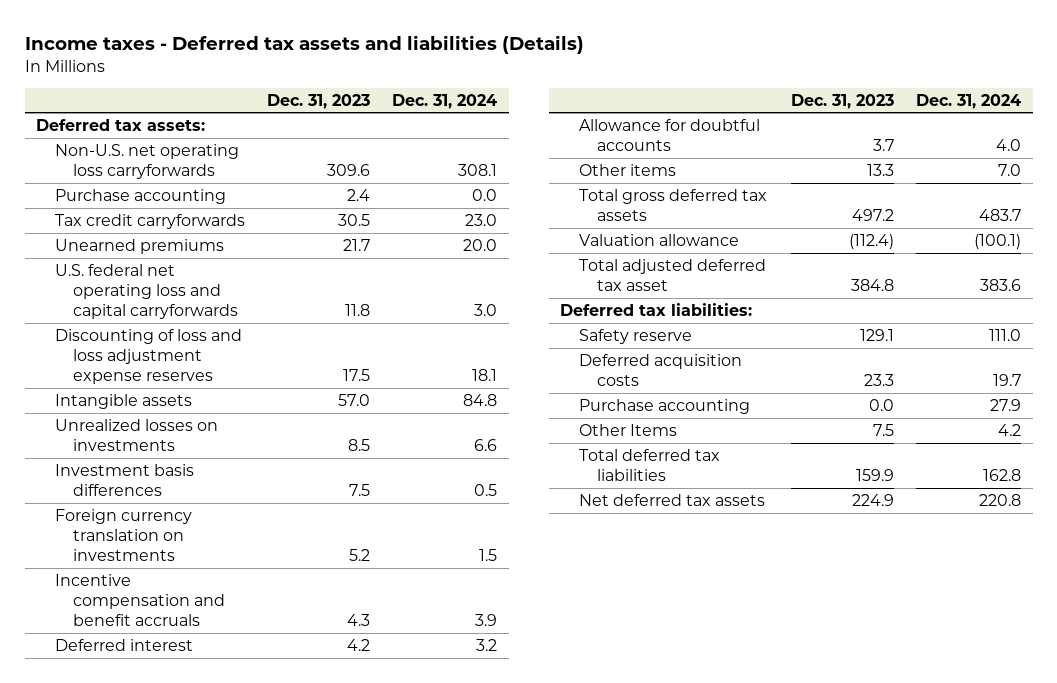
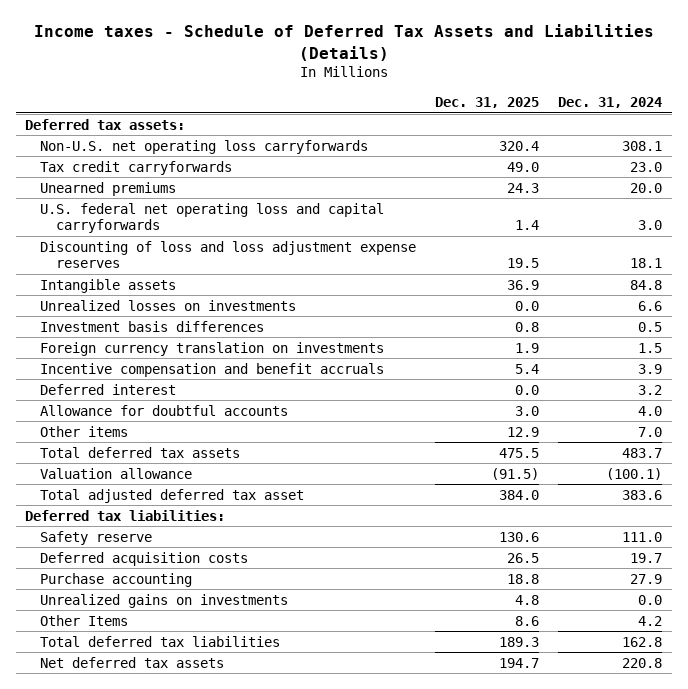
- Income taxes - Deferred tax assets and liabilities (Details)
+ Income taxes - Schedule of Deferred Tax Assets and Liabilities (Details)
- | Dec. 31, 2023 | Dec. 31, 2024
+ | Dec. 31, 2025 | Dec. 31, 2024
- Purchase accounting | 2.4 | 0.0
- Total gross deferred tax assets | 497.2 | 483.7
+ Total deferred tax assets | 475.5 | 483.7
+ Unrealized gains on investments | 4.8 | 0.0

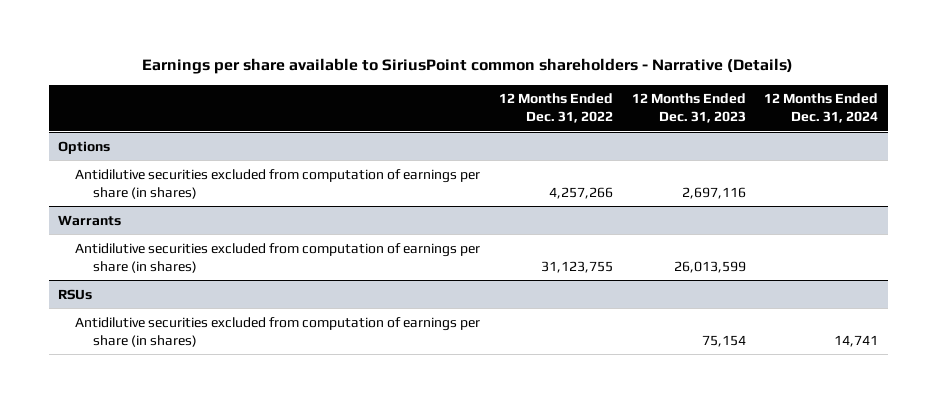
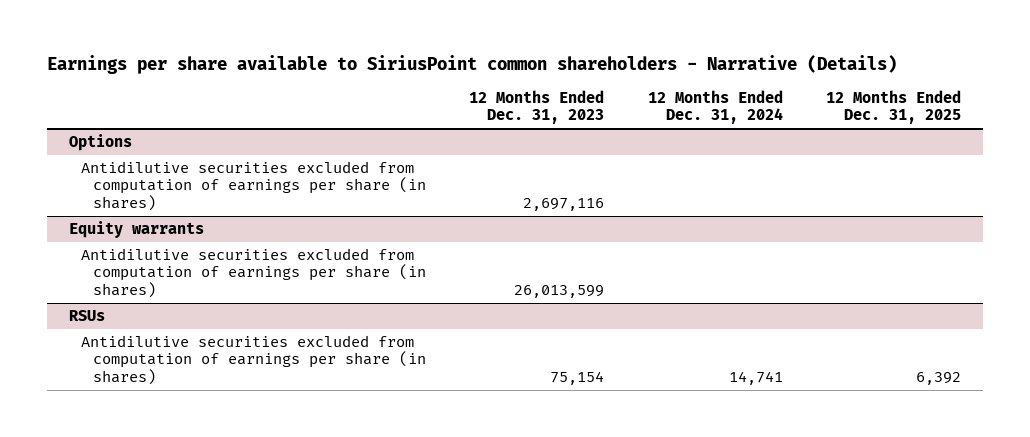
- | 12 Months Ended Dec. 31, 2022 | 12 Months Ended Dec. 31, 2023 | 12 Months Ended Dec. 31, 2024
+ | 12 Months Ended Dec. 31, 2023 | 12 Months Ended Dec. 31, 2024 | 12 Months Ended Dec. 31, 2025
- Warrants
+ Equity warrants

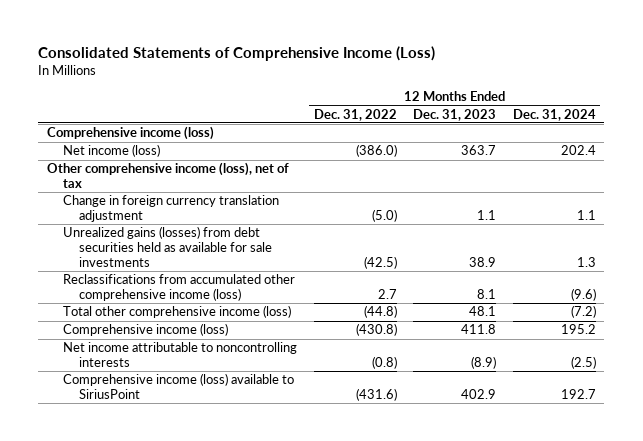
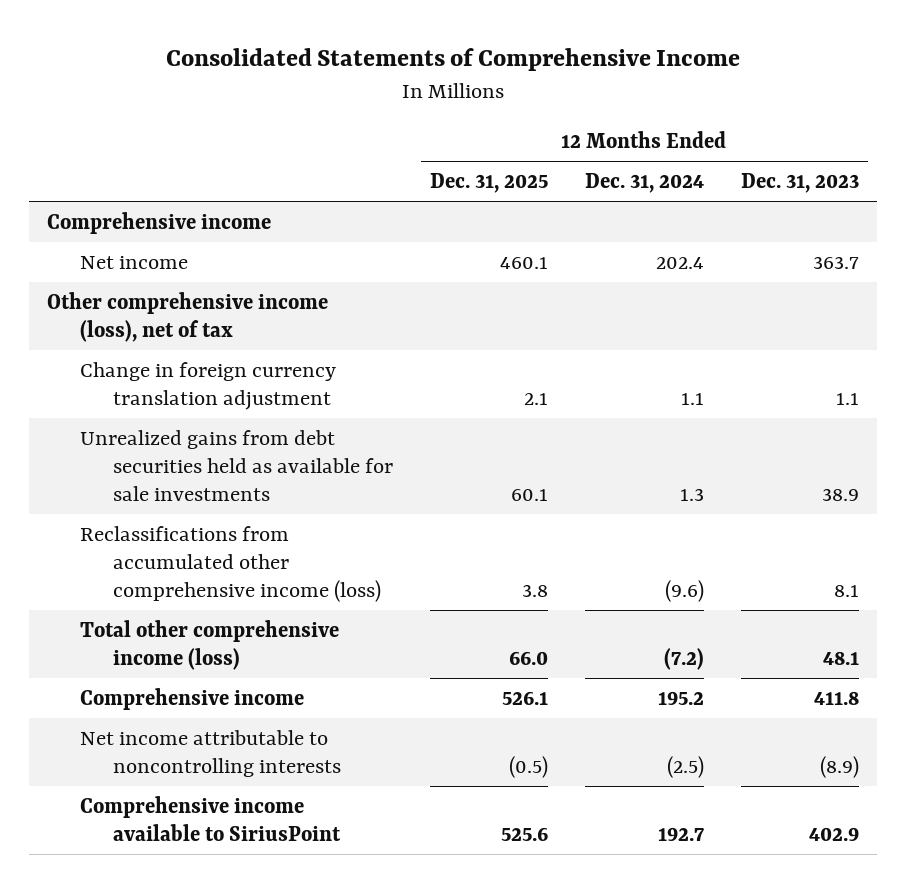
- Consolidated Statements of Comprehensive Income (Loss)
+ Consolidated Statements of Comprehensive Income
- | 12 Months Ended Dec. 31, 2022 | 12 Months Ended Dec. 31, 2023 | 12 Months Ended Dec. 31, 2024
+ | 12 Months Ended Dec. 31, 2025 | 12 Months Ended Dec. 31, 2024 | 12 Months Ended Dec. 31, 2023
- Comprehensive income (loss)
- Net income (loss) | (386.0) | 363.7 | 202.4
+ Comprehensive income
+ Net income | 460.1 | 202.4 | 363.7
- Unrealized gains (losses) from debt securities held as available for sale investments | (42.5) | 38.9 | 1.3
+ Unrealized gains from debt securities held as available for sale investments | 60.1 | 1.3 | 38.9
- Comprehensive income (loss) | (430.8) | 411.8 | 195.2
+ Comprehensive income | 526.1 | 195.2 | 411.8
- Comprehensive income (loss) available to SiriusPoint | (431.6) | 402.9 | 192.7
+ Comprehensive income available to SiriusPoint | 525.6 | 192.7 | 402.9

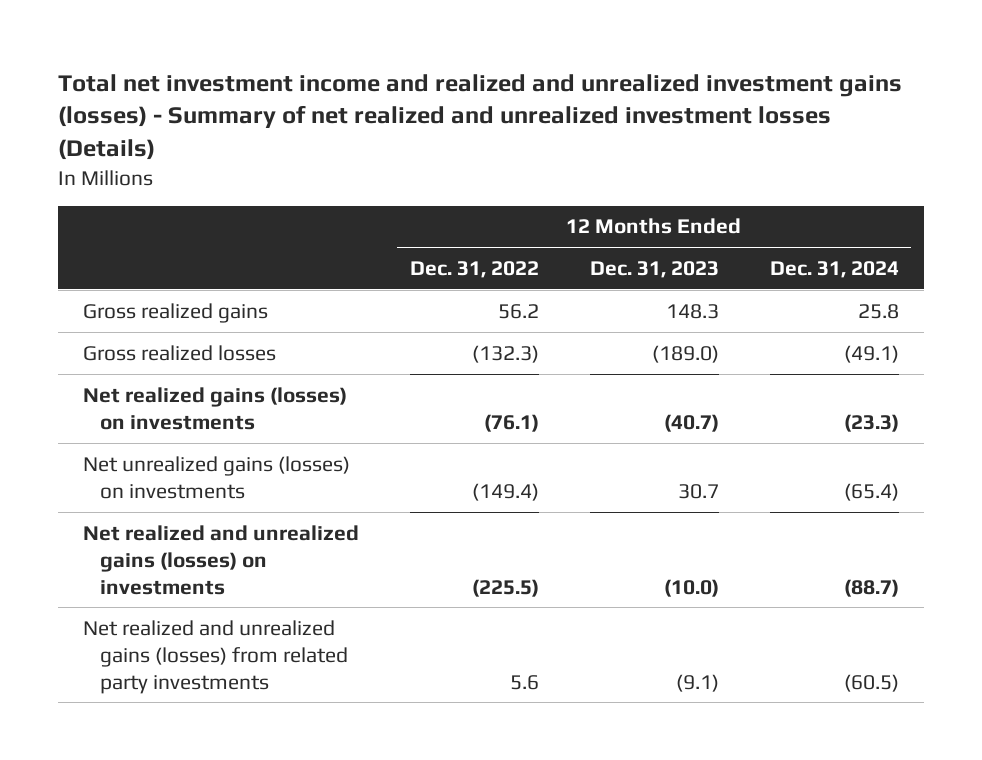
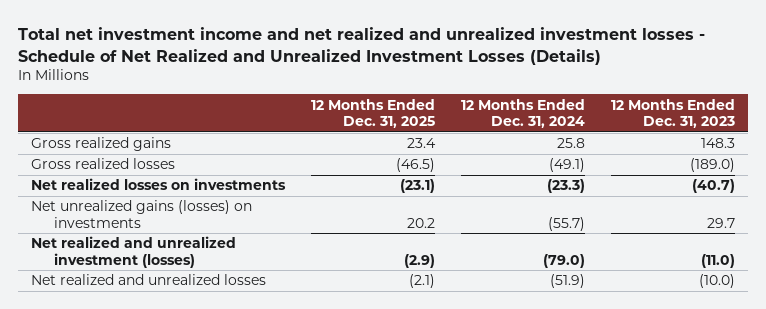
- Total net investment income and realized and unrealized investment gains (losses) - Summary of net realized and unrealized investment losses (Details)
+ Total net investment income and net realized and unrealized investment losses - Schedule of Net Realized and Unrealized Investment Losses (Details)
- | 12 Months Ended Dec. 31, 2022 | 12 Months Ended Dec. 31, 2023 | 12 Months Ended Dec. 31, 2024
+ | 12 Months Ended Dec. 31, 2025 | 12 Months Ended Dec. 31, 2024 | 12 Months Ended Dec. 31, 2023
- Net realized gains (losses) on investments | (76.1) | (40.7) | (23.3)
- Net unrealized gains (losses) on investments | (149.4) | 30.7 | (65.4)
- Net realized and unrealized gains (losses) on investments | (225.5) | (10.0) | (88.7)
- Net realized and unrealized gains (losses) from related party investments | 5.6 | (9.1) | (60.5)
+ Net realized losses on investments | (23.1) | (23.3) | (40.7)
+ Net unrealized gains (losses) on investments | 20.2 | (55.7) | 29.7
+ Net realized and unrealized investment (losses) | (2.9) | (79.0) | (11.0)
+ Net realized and unrealized losses | (2.1) | (51.9) | (10.0)

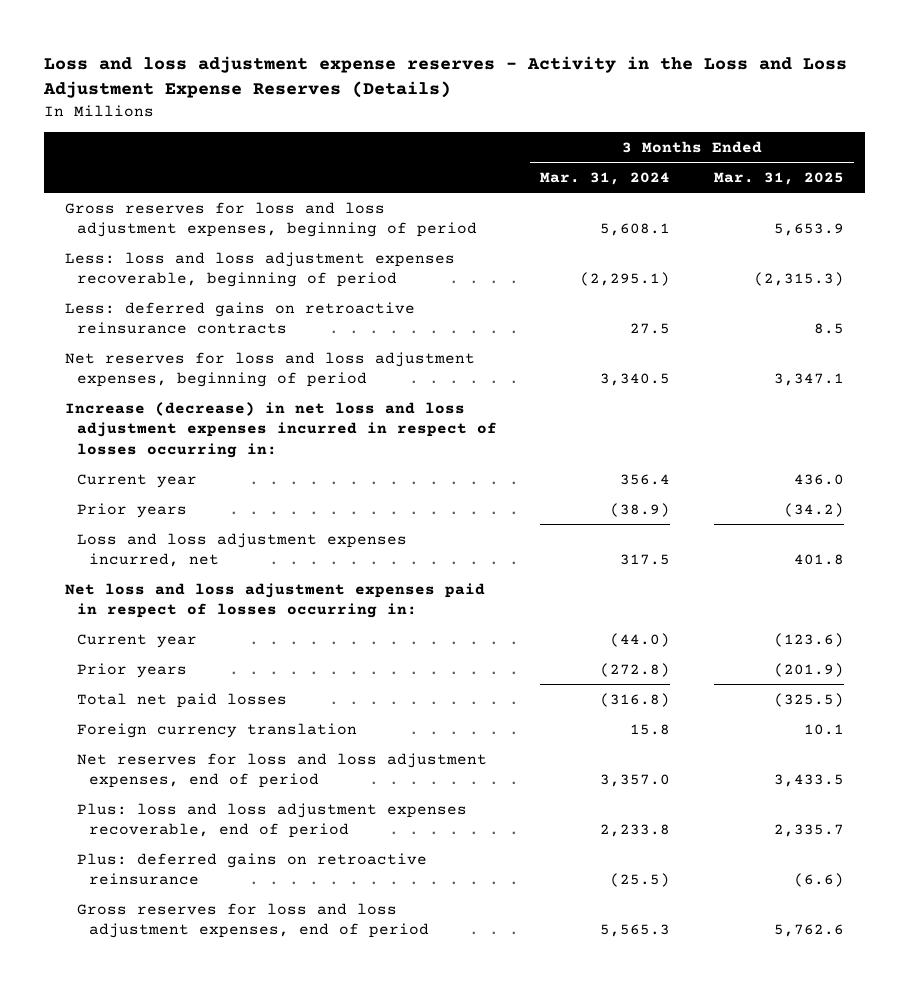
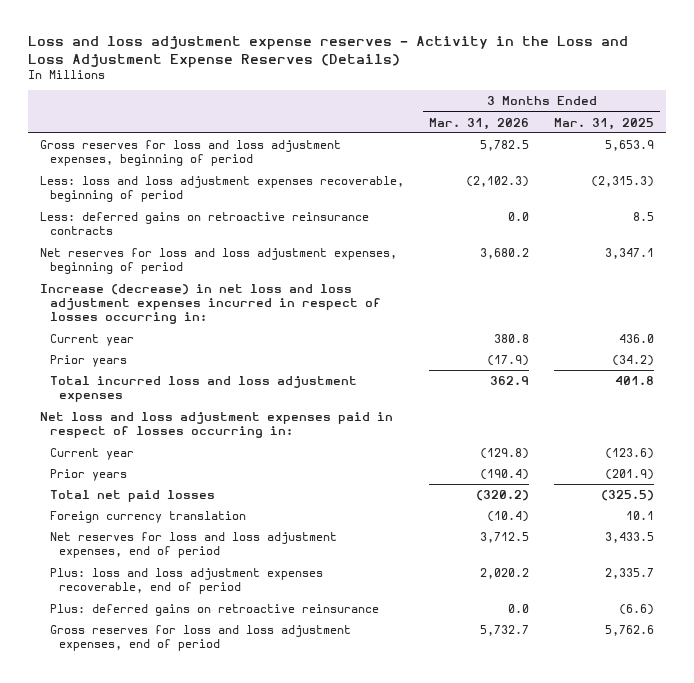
- | 3 Months Ended Mar. 31, 2024 | 3 Months Ended Mar. 31, 2025
+ | 3 Months Ended Mar. 31, 2026 | 3 Months Ended Mar. 31, 2025
- Loss and loss adjustment expenses incurred, net | 317.5 | 401.8
+ Total incurred loss and loss adjustment expenses | 362.9 | 401.8

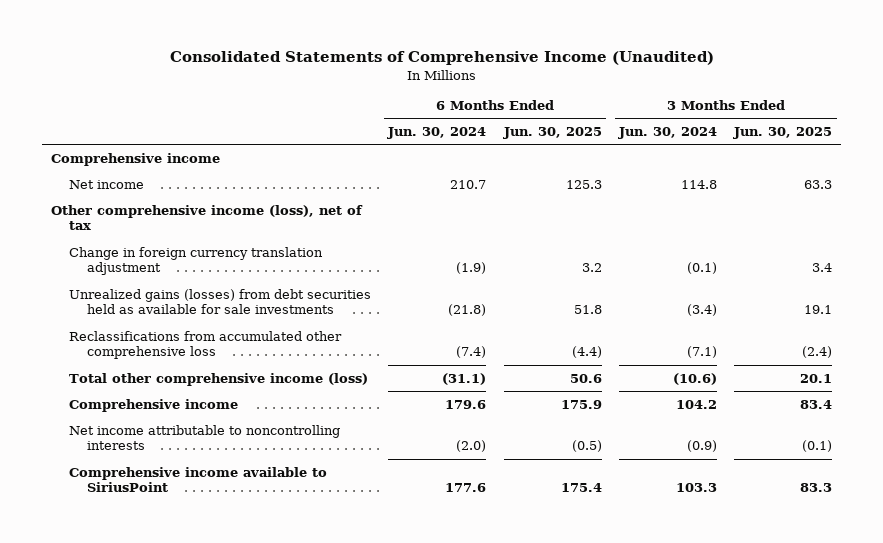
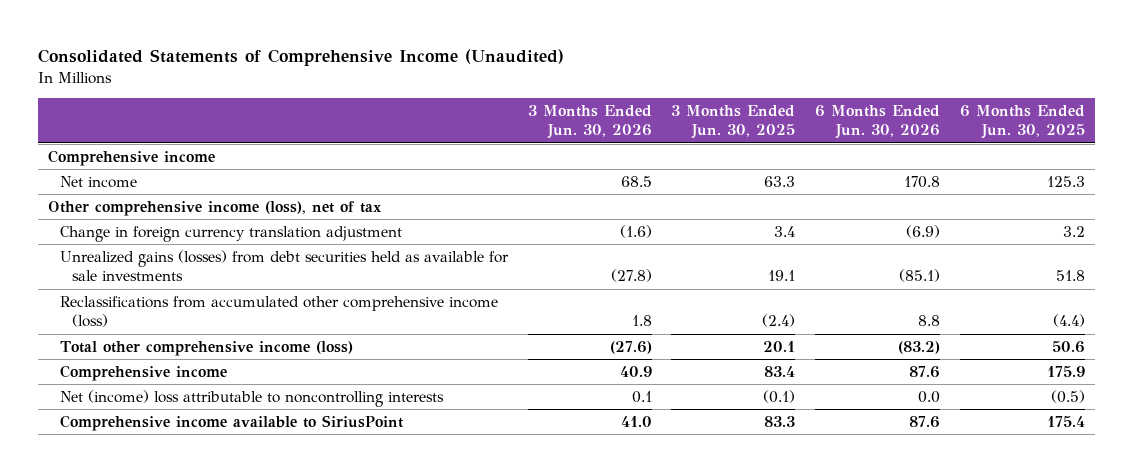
- | 6 Months Ended Jun. 30, 2024 | 6 Months Ended Jun. 30, 2025 | 3 Months Ended Jun. 30, 2024 | 3 Months Ended Jun. 30, 2025
+ | 3 Months Ended Jun. 30, 2026 | 3 Months Ended Jun. 30, 2025 | 6 Months Ended Jun. 30, 2026 | 6 Months Ended Jun. 30, 2025
- Reclassifications from accumulated other comprehensive loss | (7.4) | (4.4) | (7.1) | (2.4)
+ Reclassifications from accumulated other comprehensive income (loss) | 1.8 | (2.4) | 8.8 | (4.4)
- Net income attributable to noncontrolling interests | (2.0) | (0.5) | (0.9) | (0.1)
+ Net (income) loss attributable to noncontrolling interests | 0.1 | (0.1) | 0.0 | (0.5)

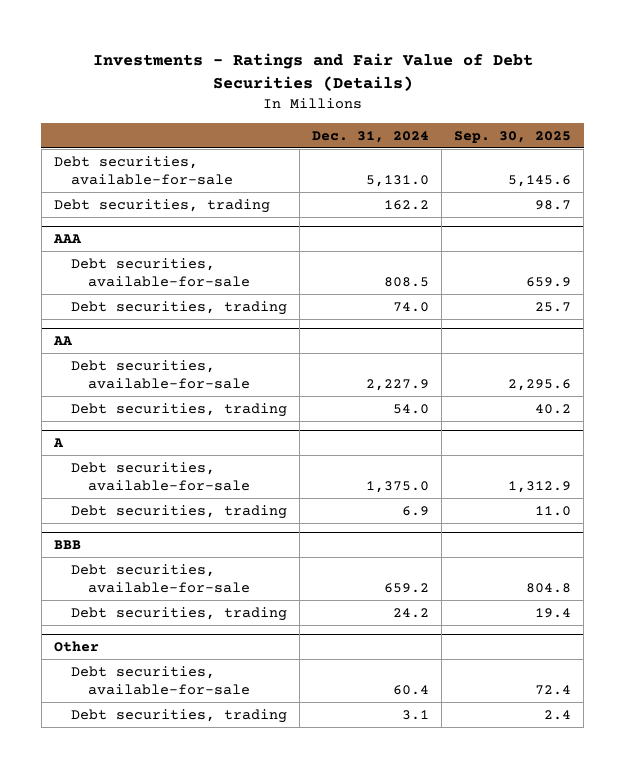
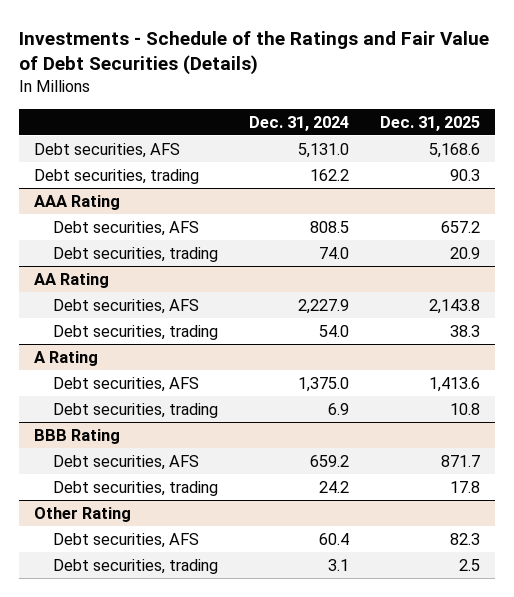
- Investments - Ratings and Fair Value of Debt Securities (Details)
+ Investments - Schedule of the Ratings and Fair Value of Debt Securities (Details)
- | Dec. 31, 2024 | Sep. 30, 2025
+ | Dec. 31, 2024 | Dec. 31, 2025
- Debt securities, available-for-sale | 5,131.0 | 5,145.6
+ Debt securities, AFS | 5,131.0 | 5,168.6
- AAA
- Debt securities, available-for-sale | 808.5 | 659.9
+ AAA Rating
+ Debt securities, AFS | 808.5 | 657.2
- AA
- Debt securities, available-for-sale | 2,227.9 | 2,295.6
+ AA Rating
+ Debt securities, AFS | 2,227.9 | 2,143.8
- A
- Debt securities, available-for-sale | 1,375.0 | 1,312.9
+ A Rating
+ Debt securities, AFS | 1,375.0 | 1,413.6
- BBB
- Debt securities, available-for-sale | 659.2 | 804.8
+ BBB Rating
+ Debt securities, AFS | 659.2 | 871.7
- Other
- Debt securities, available-for-sale | 60.4 | 72.4
+ Other Rating
+ Debt securities, AFS | 60.4 | 82.3

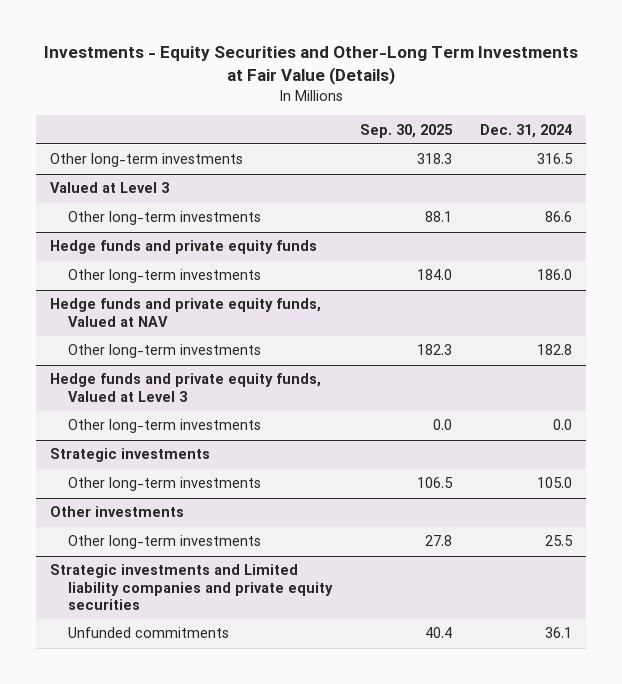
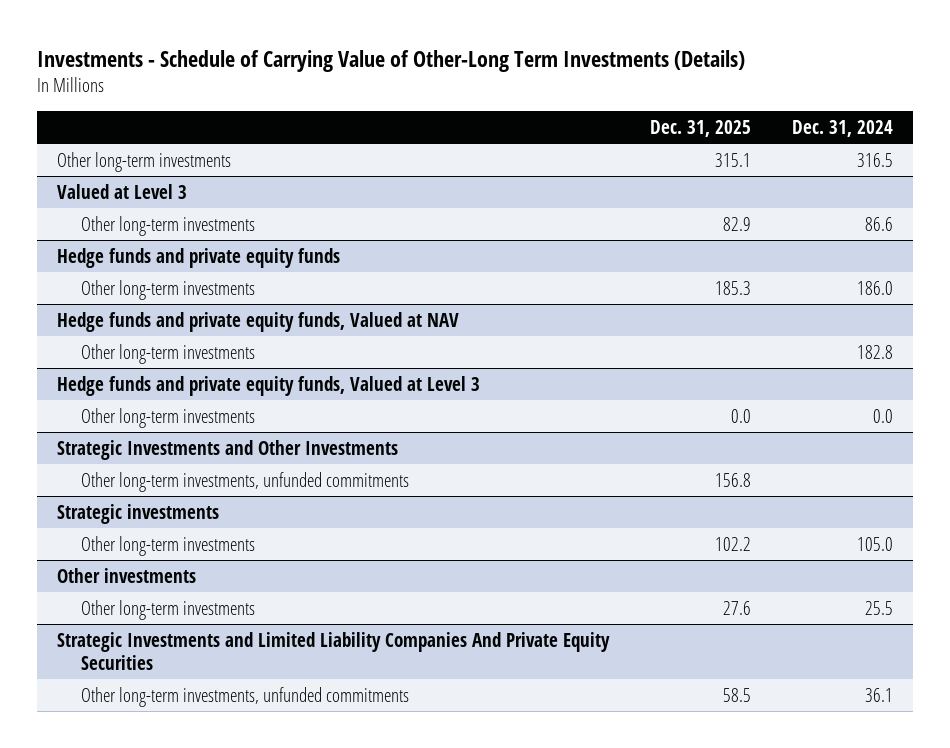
- Investments - Equity Securities and Other-Long Term Investments at Fair Value (Details)
+ Investments - Schedule of Carrying Value of Other-Long Term Investments (Details)
- | Sep. 30, 2025 | Dec. 31, 2024
+ | Dec. 31, 2025 | Dec. 31, 2024
+ Strategic Investments and Other Investments
+ Other long-term investments, unfunded commitments | 156.8 |
- Strategic investments and Limited liability companies and private equity securities
- Unfunded commitments | 40.4 | 36.1
+ Strategic Investments and Limited Liability Companies And Private Equity Securities
+ Other long-term investments, unfunded commitments | 58.5 | 36.1

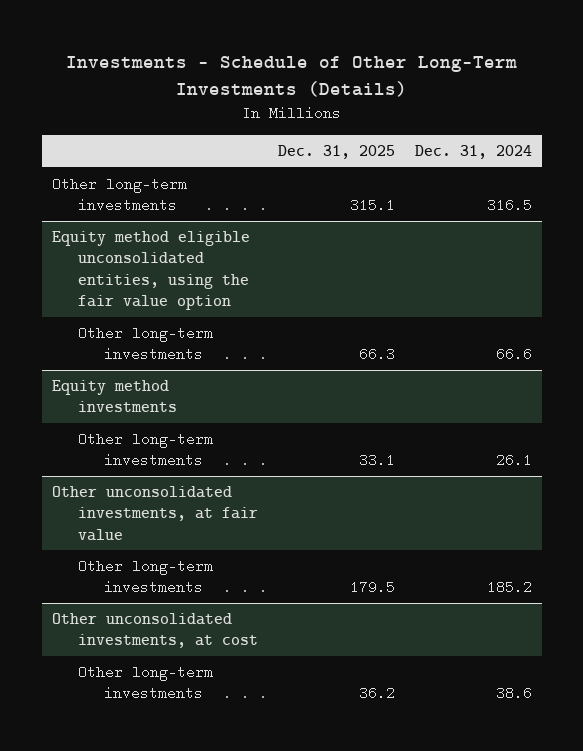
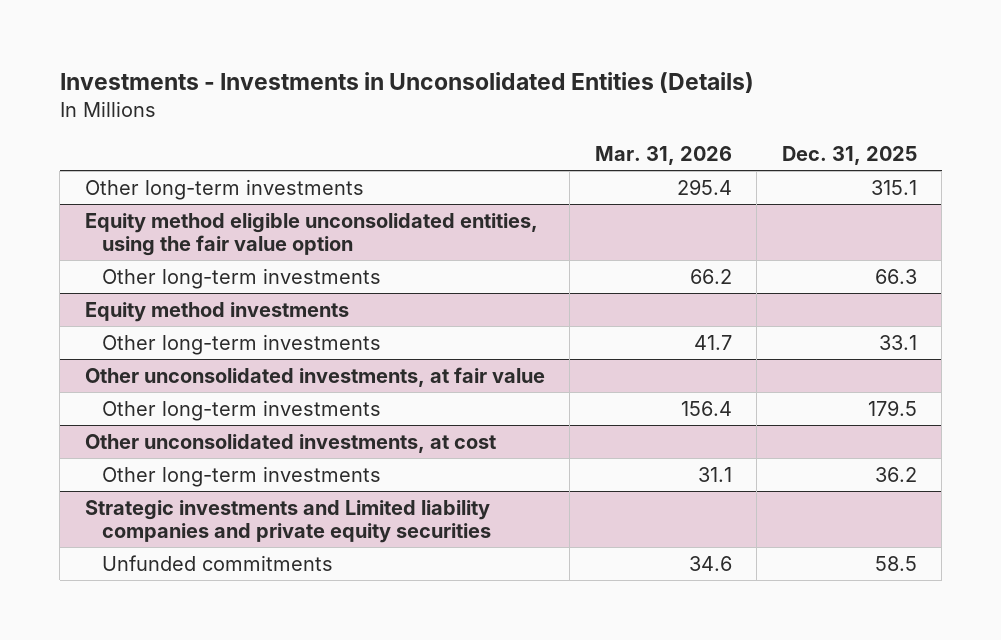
- Investments - Schedule of Other Long-Term Investments (Details)
+ Investments - Investments in Unconsolidated Entities (Details)
- | Dec. 31, 2025 | Dec. 31, 2024
+ | Mar. 31, 2026 | Dec. 31, 2025
+ Strategic investments and Limited liability companies and private equity securities
+ Unfunded commitments | 34.6 | 58.5

